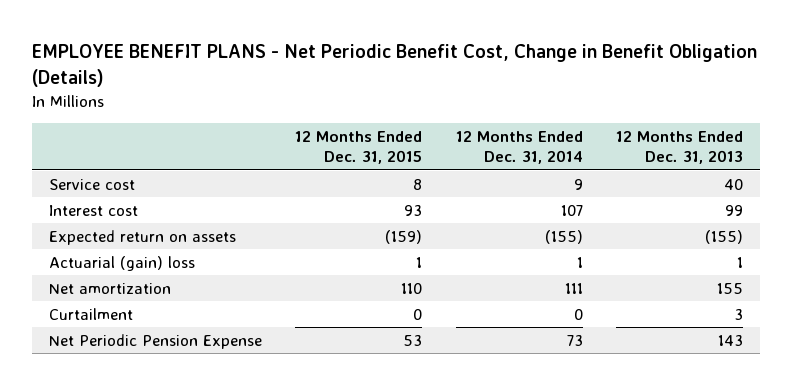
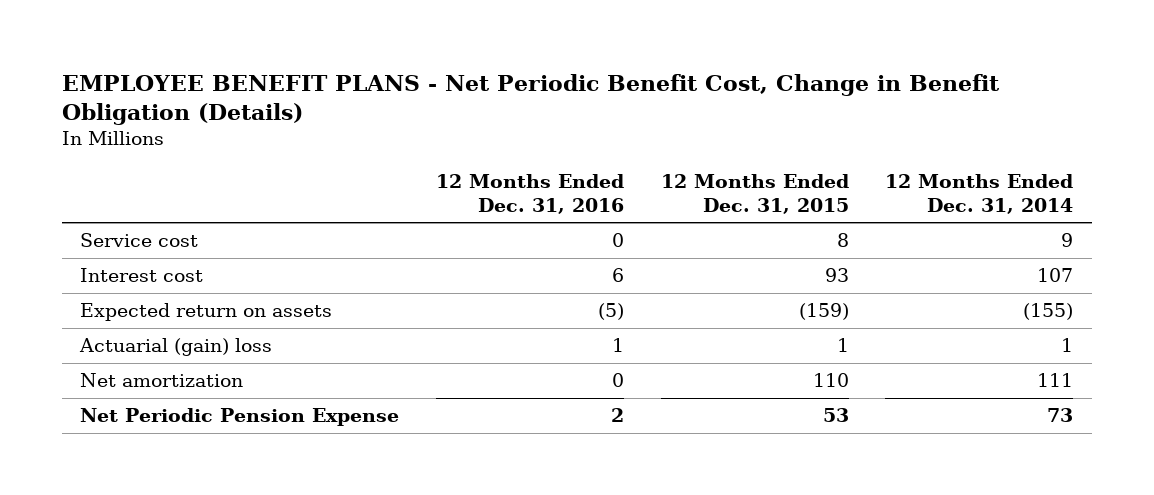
- | 12 Months Ended Dec. 31, 2015 | 12 Months Ended Dec. 31, 2014 | 12 Months Ended Dec. 31, 2013
+ | 12 Months Ended Dec. 31, 2016 | 12 Months Ended Dec. 31, 2015 | 12 Months Ended Dec. 31, 2014
- Curtailment | 0 | 0 | 3

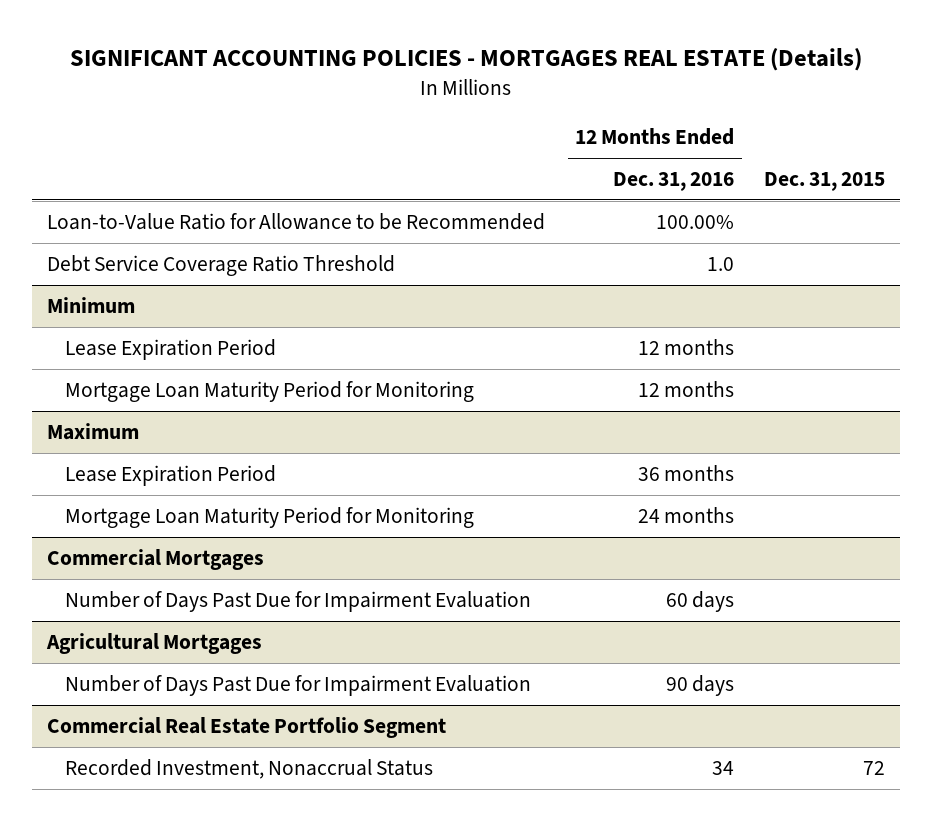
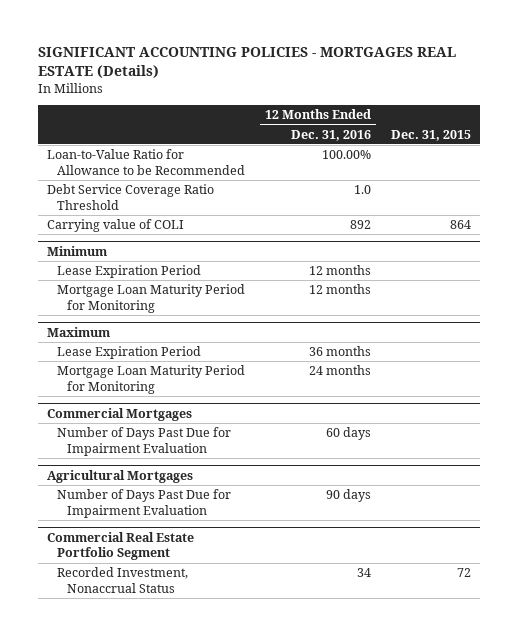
+ Carrying value of COLI | 892 | 864

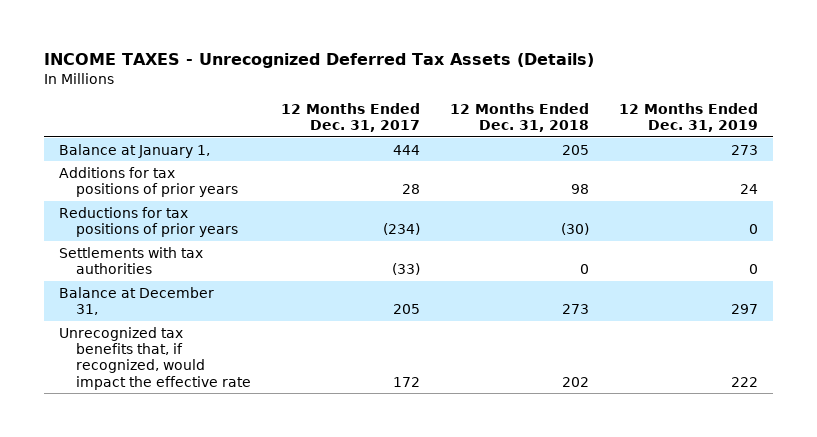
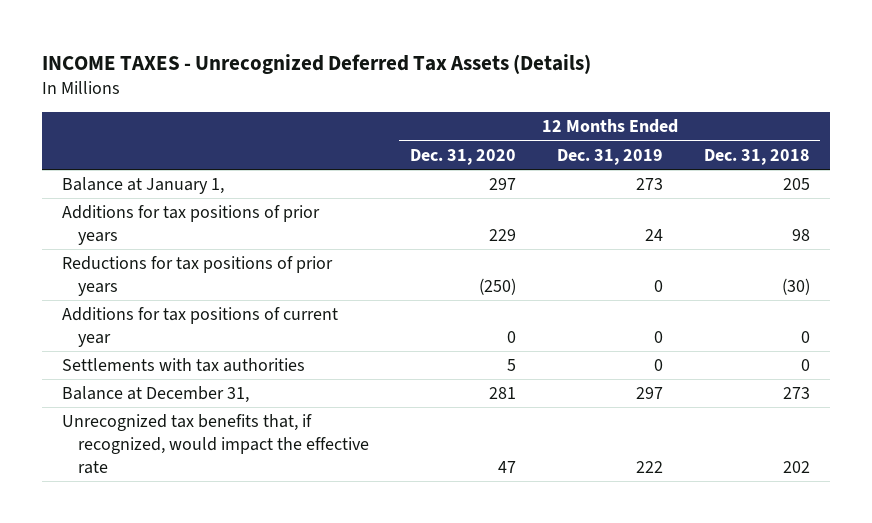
- | 12 Months Ended Dec. 31, 2017 | 12 Months Ended Dec. 31, 2018 | 12 Months Ended Dec. 31, 2019
+ | 12 Months Ended Dec. 31, 2020 | 12 Months Ended Dec. 31, 2019 | 12 Months Ended Dec. 31, 2018
+ Additions for tax positions of current year | 0 | 0 | 0

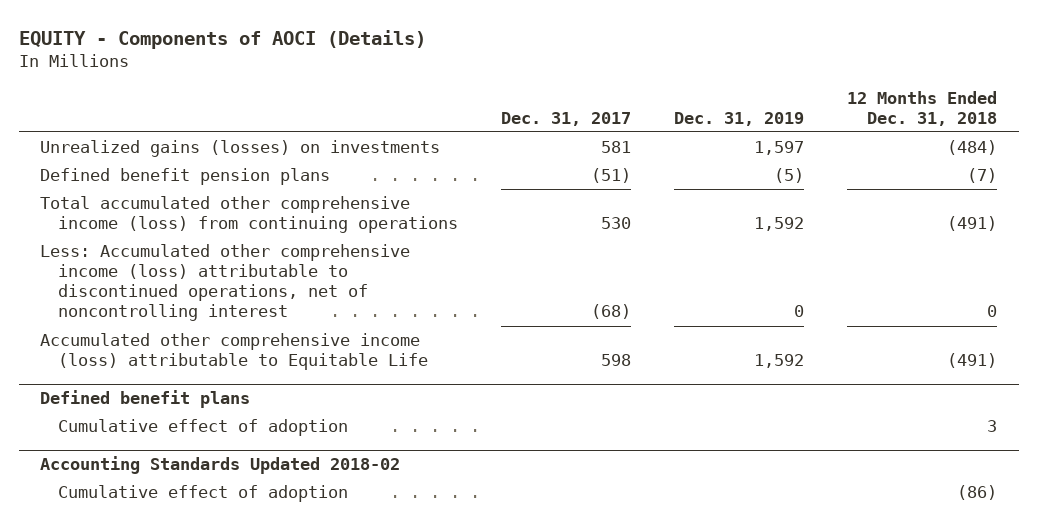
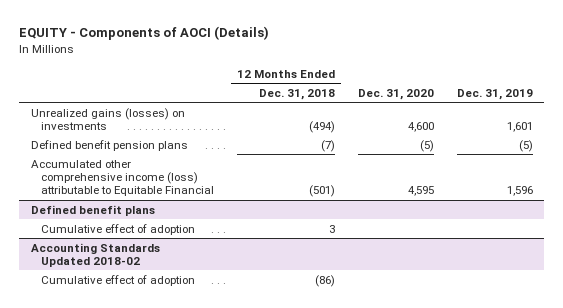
- | Dec. 31, 2017 | Dec. 31, 2019 | 12 Months Ended Dec. 31, 2018
+ | 12 Months Ended Dec. 31, 2018 | Dec. 31, 2020 | Dec. 31, 2019
- Unrealized gains (losses) on investments | 581 | 1,597 | (484)
+ Unrealized gains (losses) on investments | (494) | 4,600 | 1,601
- Total accumulated other comprehensive income (loss) from continuing operations | 530 | 1,592 | (491)
- Less: Accumulated other comprehensive income (loss) attributable to discontinued operations, net of noncontrolling interest | (68) | 0 | 0
- Accumulated other comprehensive income (loss) attributable to Equitable Life | 598 | 1,592 | (491)
+ Accumulated other comprehensive income (loss) attributable to Equitable Financial | (501) | 4,595 | 1,596

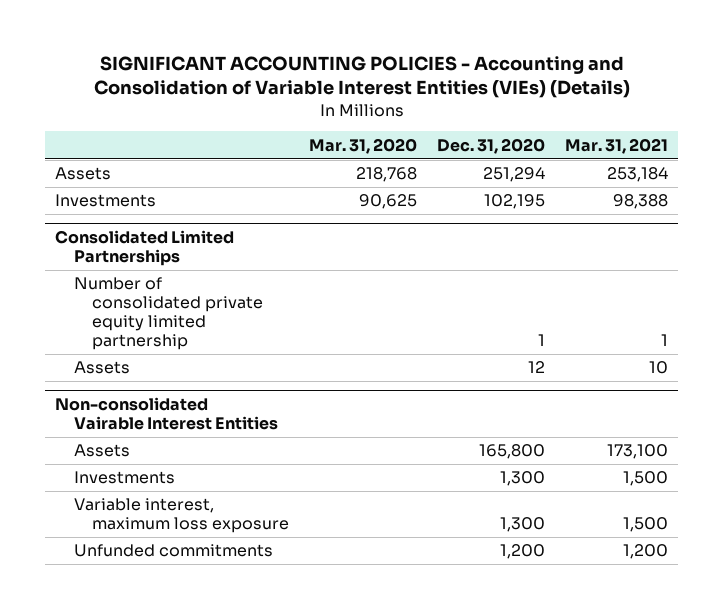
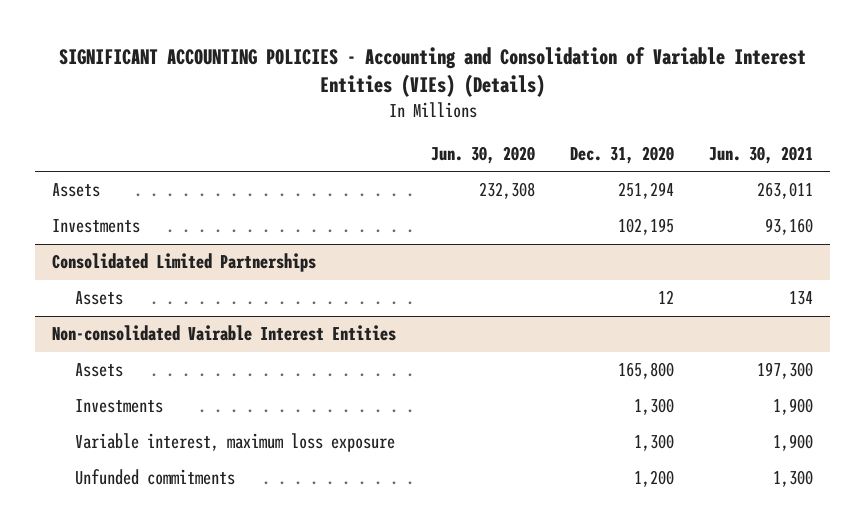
- | Mar. 31, 2020 | Dec. 31, 2020 | Mar. 31, 2021
+ | Jun. 30, 2020 | Dec. 31, 2020 | Jun. 30, 2021
@ Consolidated Limited Partnerships
- Number of consolidated private equity limited partnership | | 1 | 1

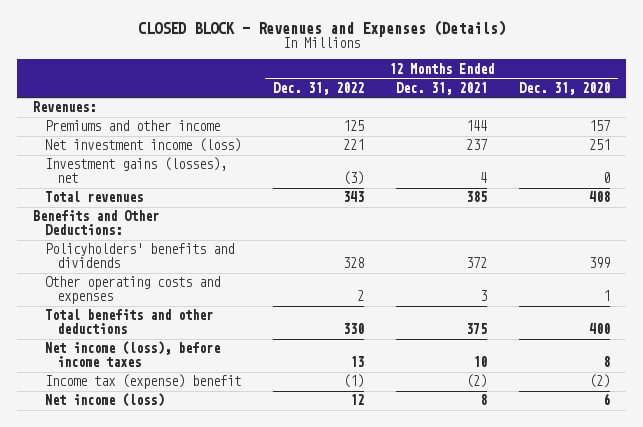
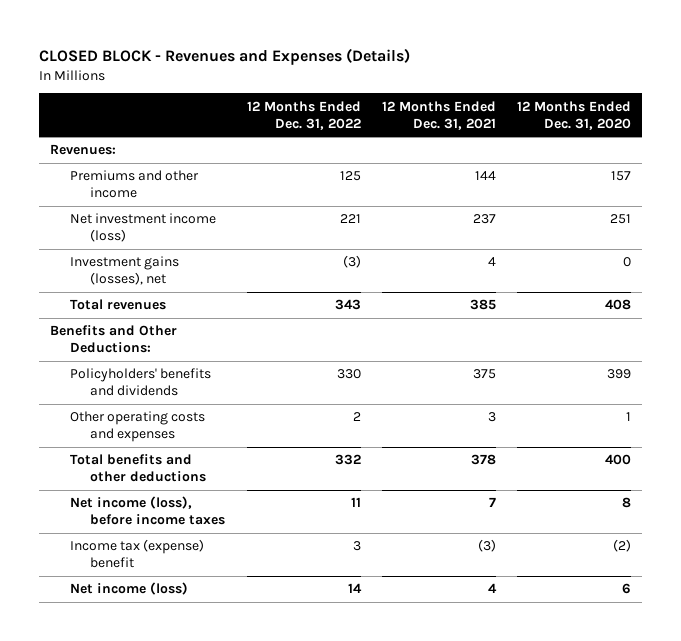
- Policyholders' benefits and dividends | 328 | 372 | 399
+ Policyholders' benefits and dividends | 330 | 375 | 399
- Total benefits and other deductions | 330 | 375 | 400
- Net income (loss), before income taxes | 13 | 10 | 8
- Income tax (expense) benefit | (1) | (2) | (2)
- Net income (loss) | 12 | 8 | 6
+ Total benefits and other deductions | 332 | 378 | 400
+ Net income (loss), before income taxes | 11 | 7 | 8
+ Income tax (expense) benefit | 3 | (3) | (2)
+ Net income (loss) | 14 | 4 | 6

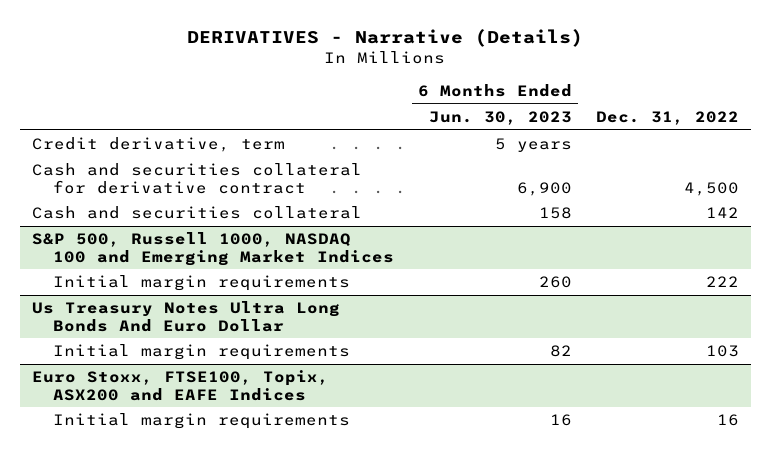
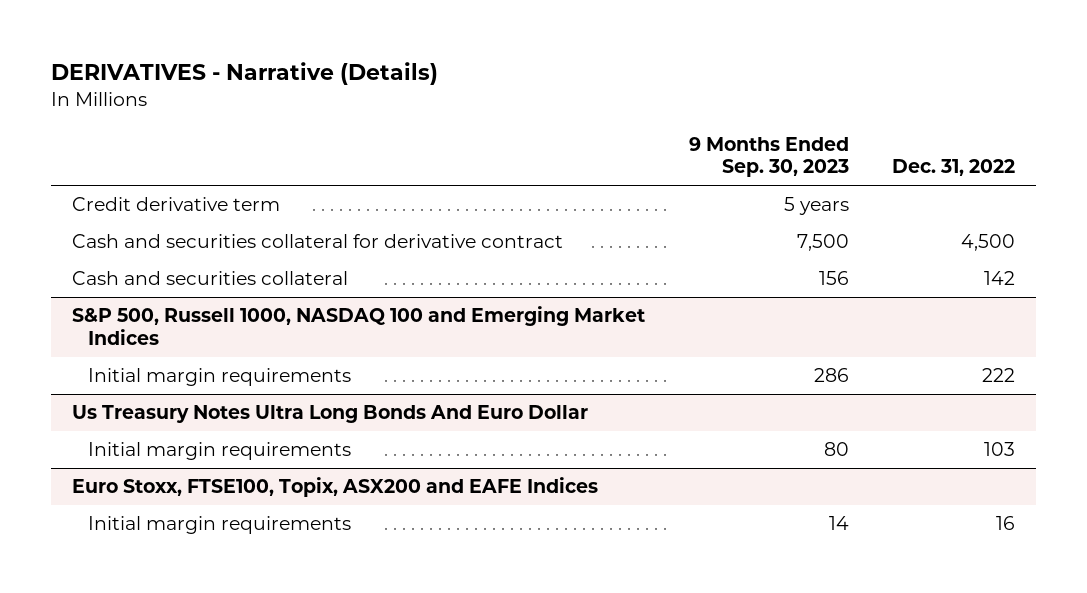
- | 6 Months Ended Jun. 30, 2023 | Dec. 31, 2022
+ | 9 Months Ended Sep. 30, 2023 | Dec. 31, 2022
- Credit derivative, term | 5 years |
+ Credit derivative term | 5 years |

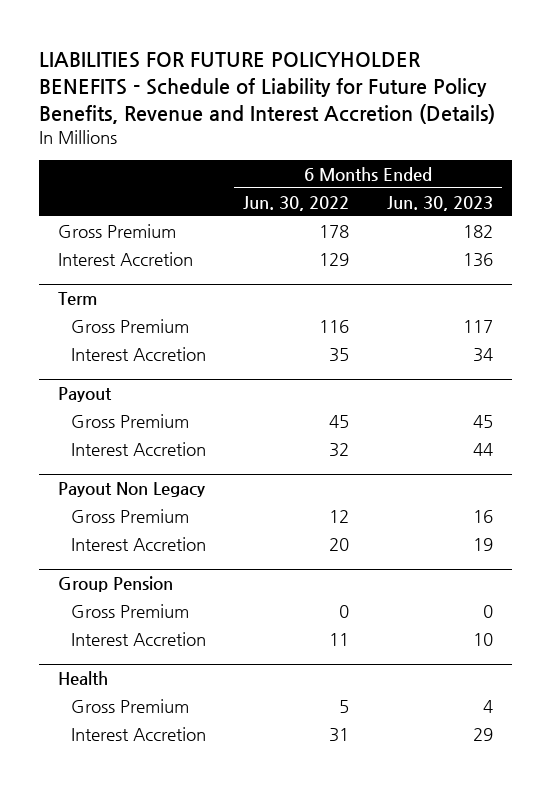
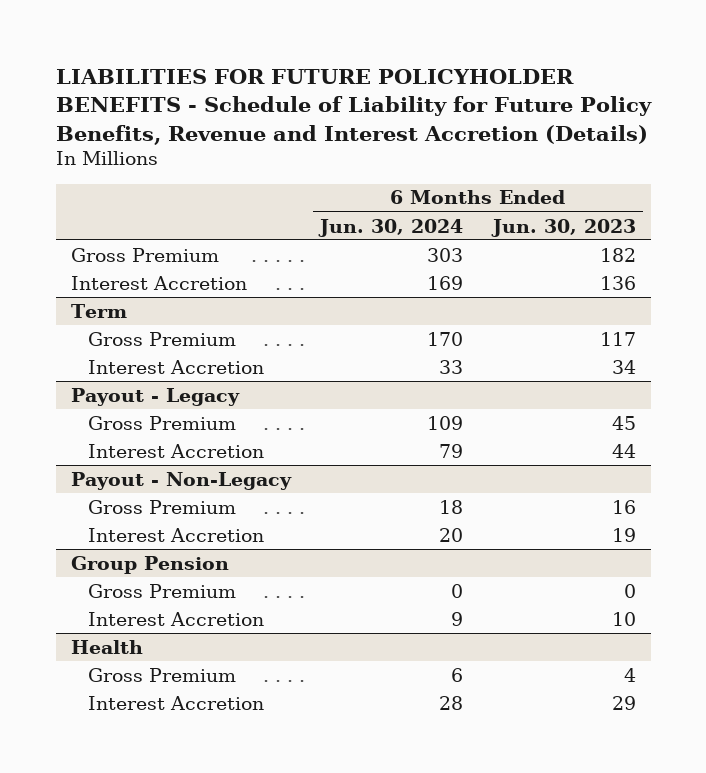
- | 6 Months Ended Jun. 30, 2022 | 6 Months Ended Jun. 30, 2023
+ | 6 Months Ended Jun. 30, 2024 | 6 Months Ended Jun. 30, 2023
- Payout
+ Payout - Legacy
- Payout Non Legacy
+ Payout - Non-Legacy

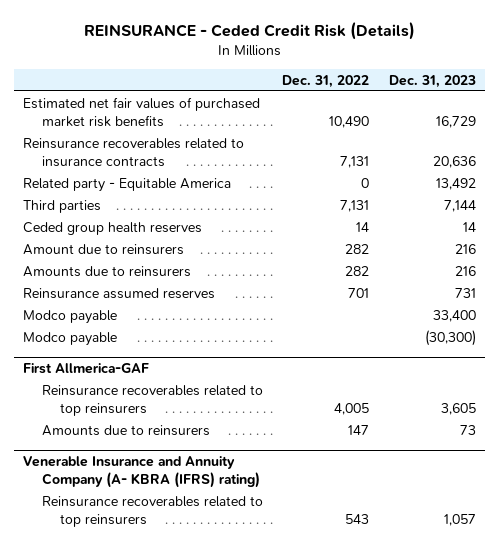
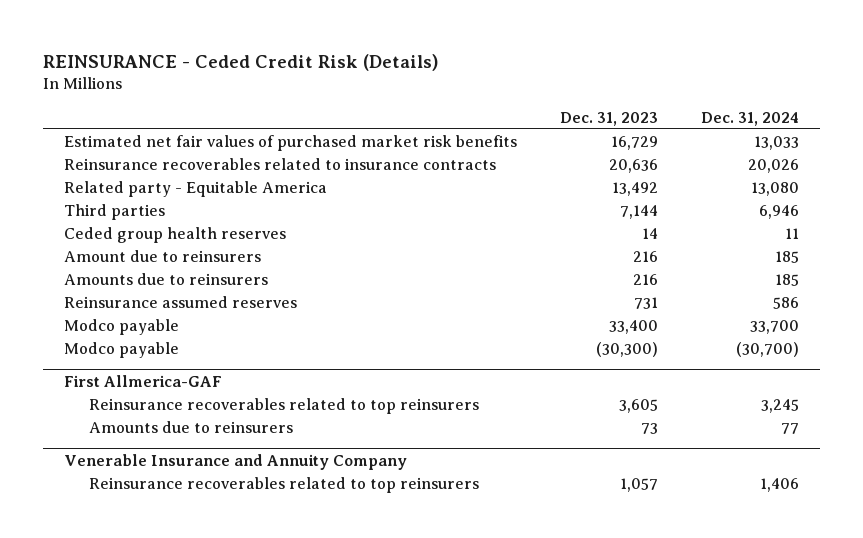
- | Dec. 31, 2022 | Dec. 31, 2023
+ | Dec. 31, 2023 | Dec. 31, 2024
- Venerable Insurance and Annuity Company (A- KBRA (IFRS) rating)
+ Venerable Insurance and Annuity Company

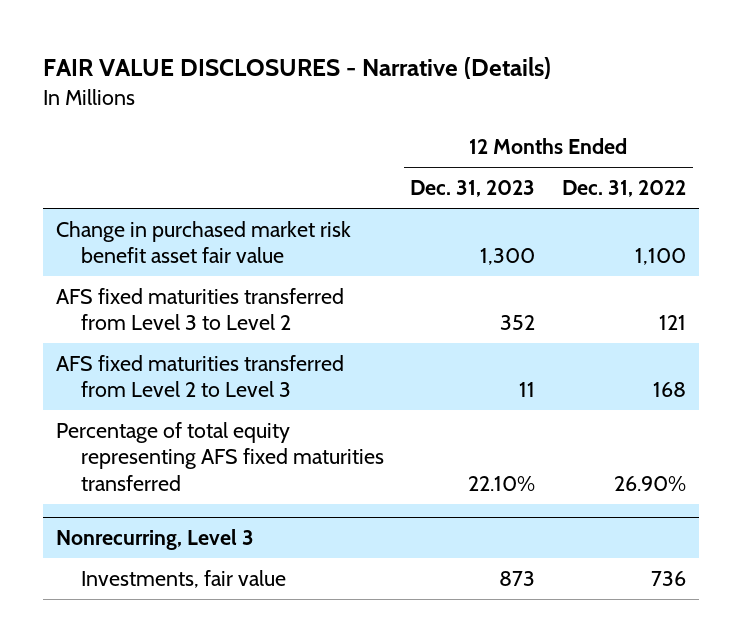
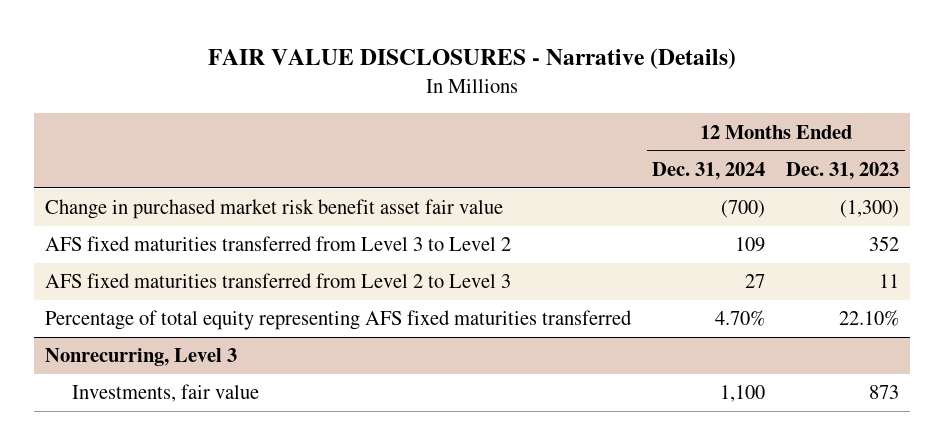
- | 12 Months Ended Dec. 31, 2023 | 12 Months Ended Dec. 31, 2022
+ | 12 Months Ended Dec. 31, 2024 | 12 Months Ended Dec. 31, 2023
- Change in purchased market risk benefit asset fair value | 1,300 | 1,100
+ Change in purchased market risk benefit asset fair value | (700) | (1,300)

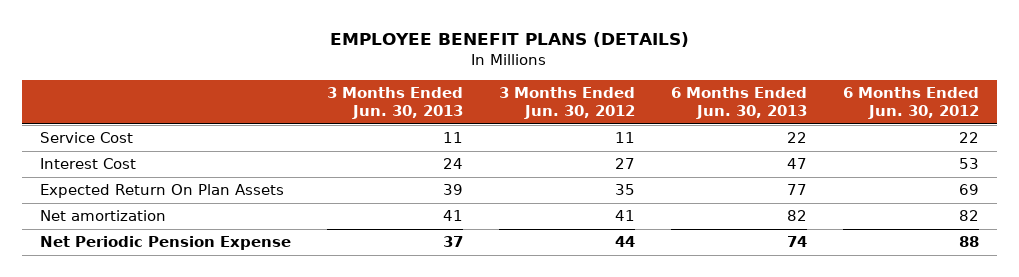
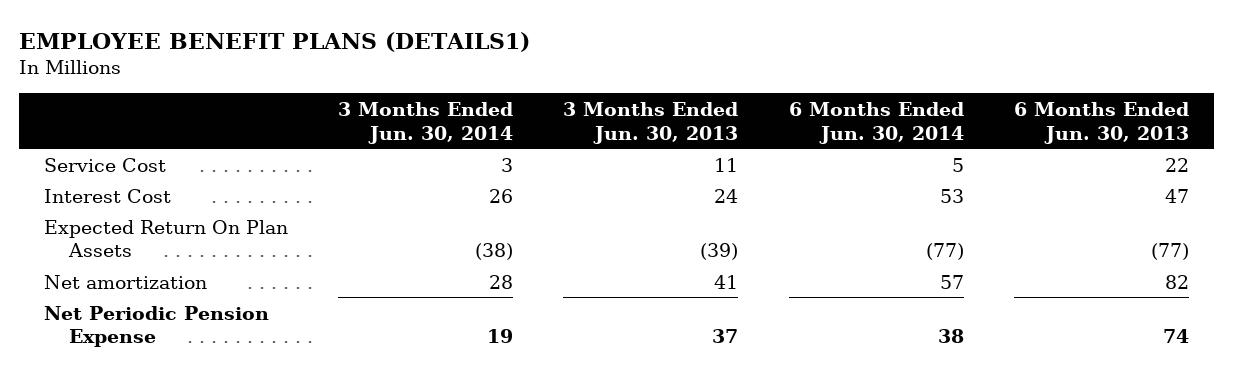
- EMPLOYEE BENEFIT PLANS (DETAILS)
+ EMPLOYEE BENEFIT PLANS (DETAILS1)
- | 3 Months Ended Jun. 30, 2013 | 3 Months Ended Jun. 30, 2012 | 6 Months Ended Jun. 30, 2013 | 6 Months Ended Jun. 30, 2012
+ | 3 Months Ended Jun. 30, 2014 | 3 Months Ended Jun. 30, 2013 | 6 Months Ended Jun. 30, 2014 | 6 Months Ended Jun. 30, 2013
- Expected Return On Plan Assets | 39 | 35 | 77 | 69
+ Expected Return On Plan Assets | (38) | (39) | (77) | (77)

